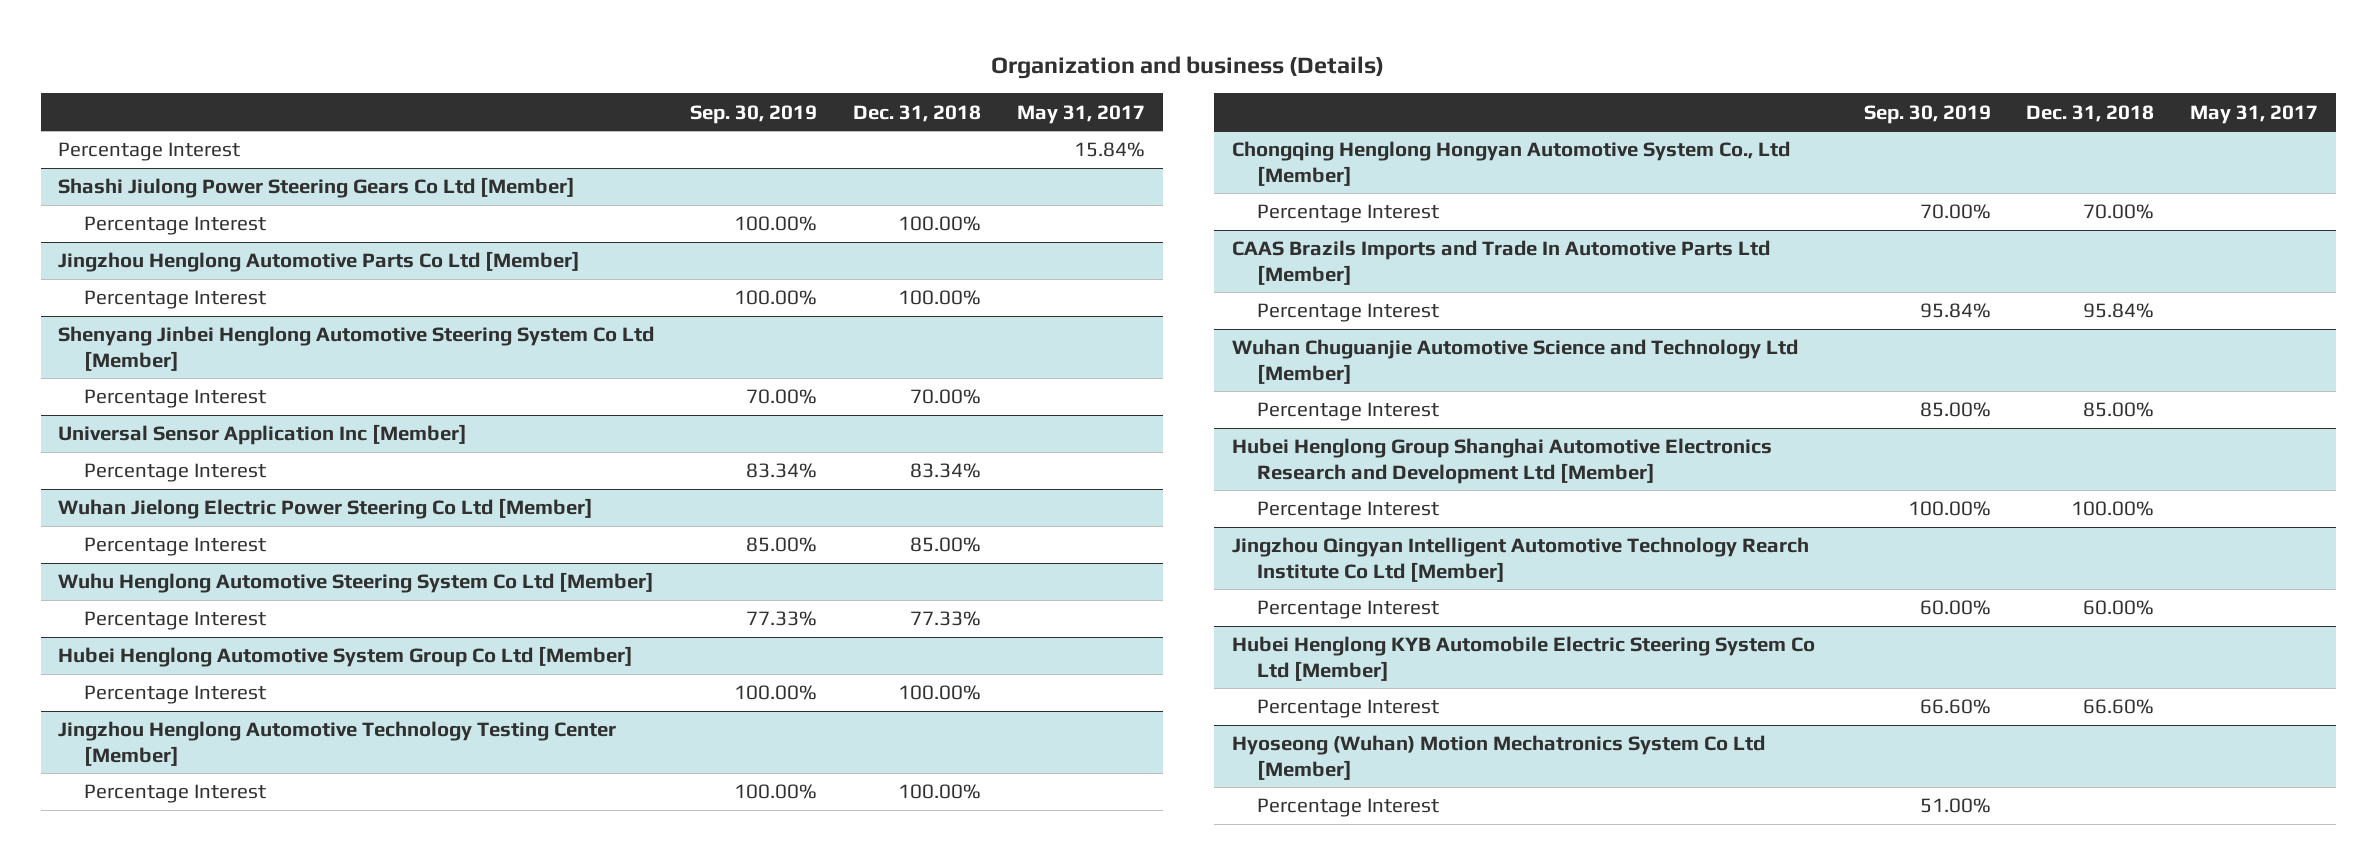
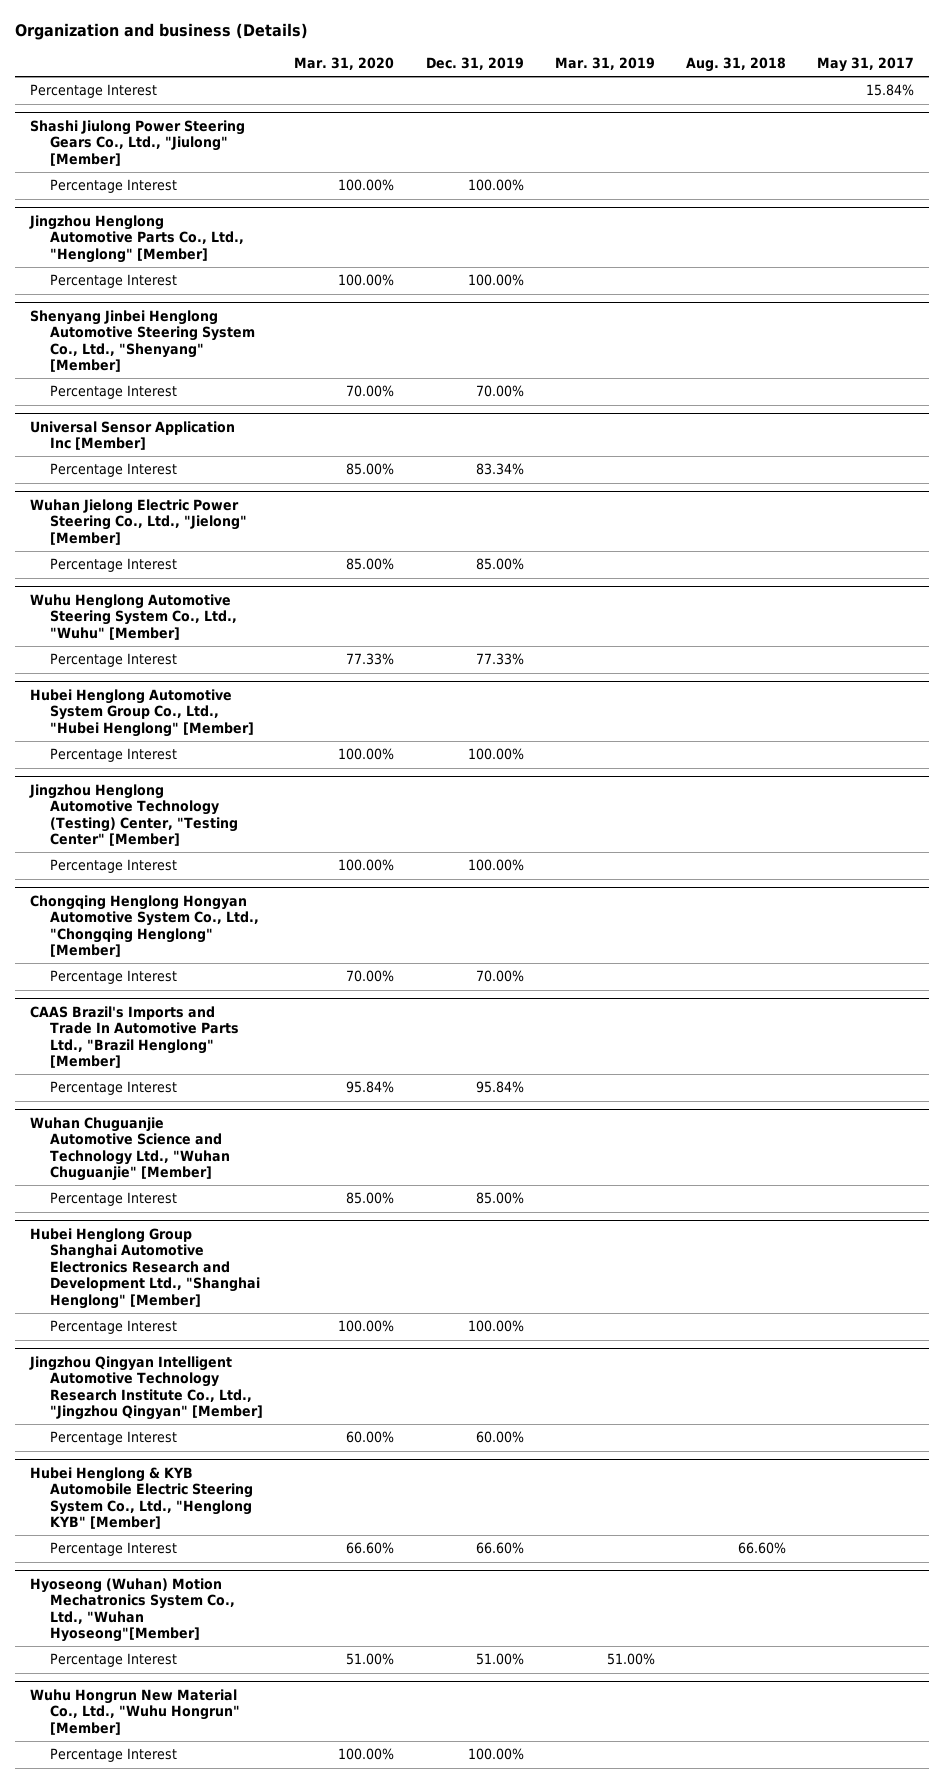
- | Sep. 30, 2019 | Dec. 31, 2018 | May 31, 2017
+ | Mar. 31, 2020 | Dec. 31, 2019 | Mar. 31, 2019 | Aug. 31, 2018 | May 31, 2017
- Shashi Jiulong Power Steering Gears Co Ltd [Member]
+ Shashi Jiulong Power Steering Gears Co., Ltd., "Jiulong" [Member]
- Jingzhou Henglong Automotive Parts Co Ltd [Member]
+ Jingzhou Henglong Automotive Parts Co., Ltd., "Henglong" [Member]
- Shenyang Jinbei Henglong Automotive Steering System Co Ltd [Member]
+ Shenyang Jinbei Henglong Automotive Steering System Co., Ltd., "Shenyang" [Member]
- Wuhan Jielong Electric Power Steering Co Ltd [Member]
+ Wuhan Jielong Electric Power Steering Co., Ltd., "Jielong" [Member]
- Wuhu Henglong Automotive Steering System Co Ltd [Member]
+ Wuhu Henglong Automotive Steering System Co., Ltd., "Wuhu" [Member]
- Hubei Henglong Automotive System Group Co Ltd [Member]
+ Hubei Henglong Automotive System Group Co., Ltd., "Hubei Henglong" [Member]
- Jingzhou Henglong Automotive Technology Testing Center [Member]
+ Jingzhou Henglong Automotive Technology (Testing) Center, "Testing Center" [Member]
- Chongqing Henglong Hongyan Automotive System Co., Ltd [Member]
+ Chongqing Henglong Hongyan Automotive System Co., Ltd., "Chongqing Henglong" [Member]
- CAAS Brazils Imports and Trade In Automotive Parts Ltd [Member]
+ CAAS Brazil's Imports and Trade In Automotive Parts Ltd., "Brazil Henglong" [Member]
- Wuhan Chuguanjie Automotive Science and Technology Ltd [Member]
+ Wuhan Chuguanjie Automotive Science and Technology Ltd., "Wuhan Chuguanjie" [Member]
- Hubei Henglong Group Shanghai Automotive Electronics Research and Development Ltd [Member]
+ Hubei Henglong Group Shanghai Automotive Electronics Research and Development Ltd., "Shanghai Henglong" [Member]
- Jingzhou Qingyan Intelligent Automotive Technology Rearch Institute Co Ltd [Member]
+ Jingzhou Qingyan Intelligent Automotive Technology Research Institute Co., Ltd., "Jingzhou Qingyan" [Member]
- Hubei Henglong KYB Automobile Electric Steering System Co Ltd [Member]
+ Hubei Henglong & KYB Automobile Electric Steering System Co., Ltd., "Henglong KYB" [Member]
- Hyoseong (Wuhan) Motion Mechatronics System Co Ltd [Member]
+ Hyoseong (Wuhan) Motion Mechatronics System Co., Ltd., "Wuhan Hyoseong"[Member]
+ Wuhu Hongrun New Material Co., Ltd., "Wuhu Hongrun" [Member]
+ Percentage Interest | 100.00% | 100.00% | | |

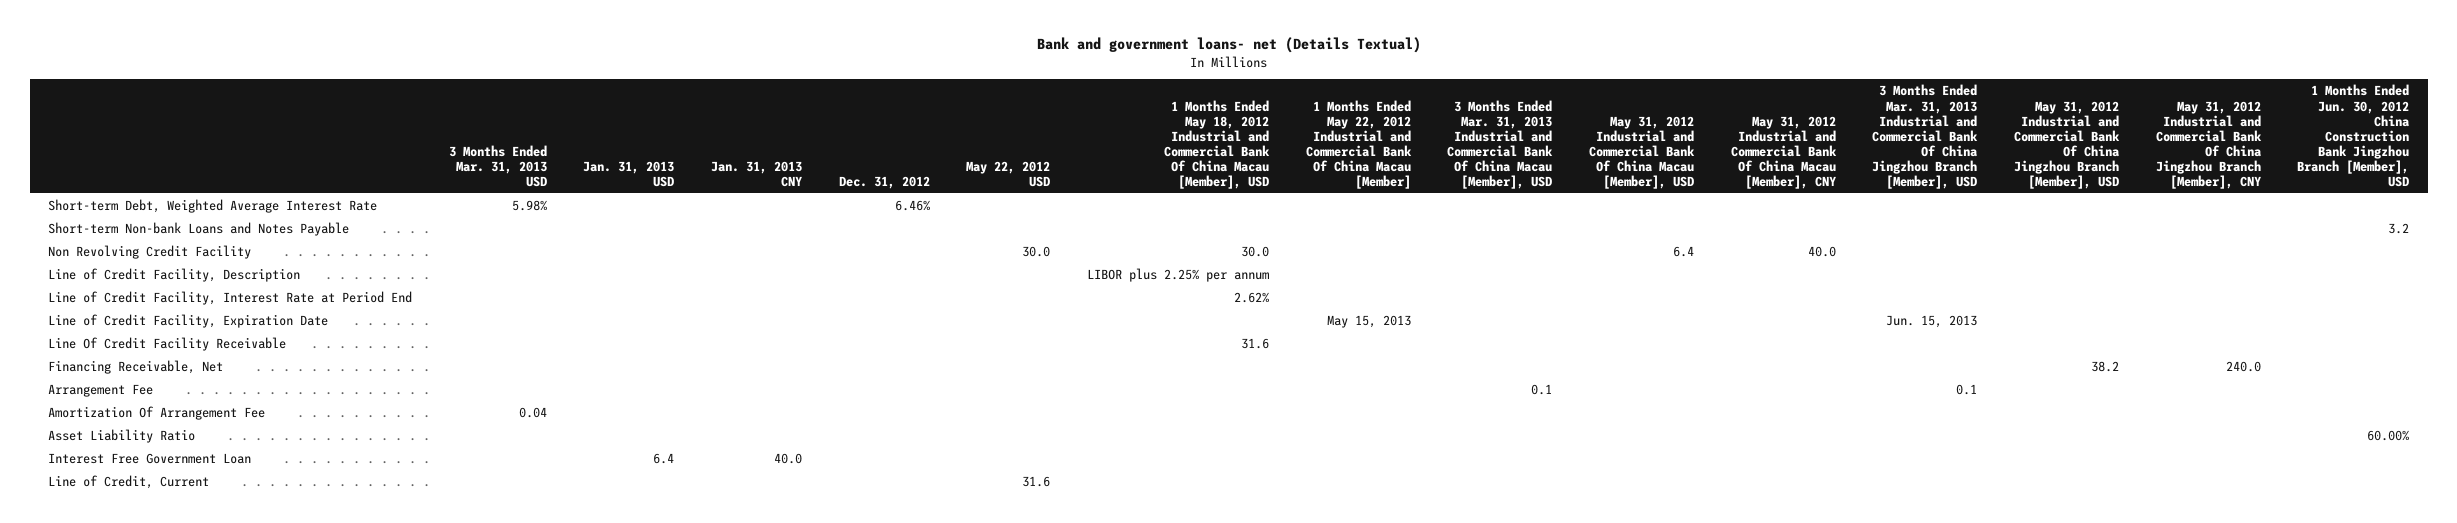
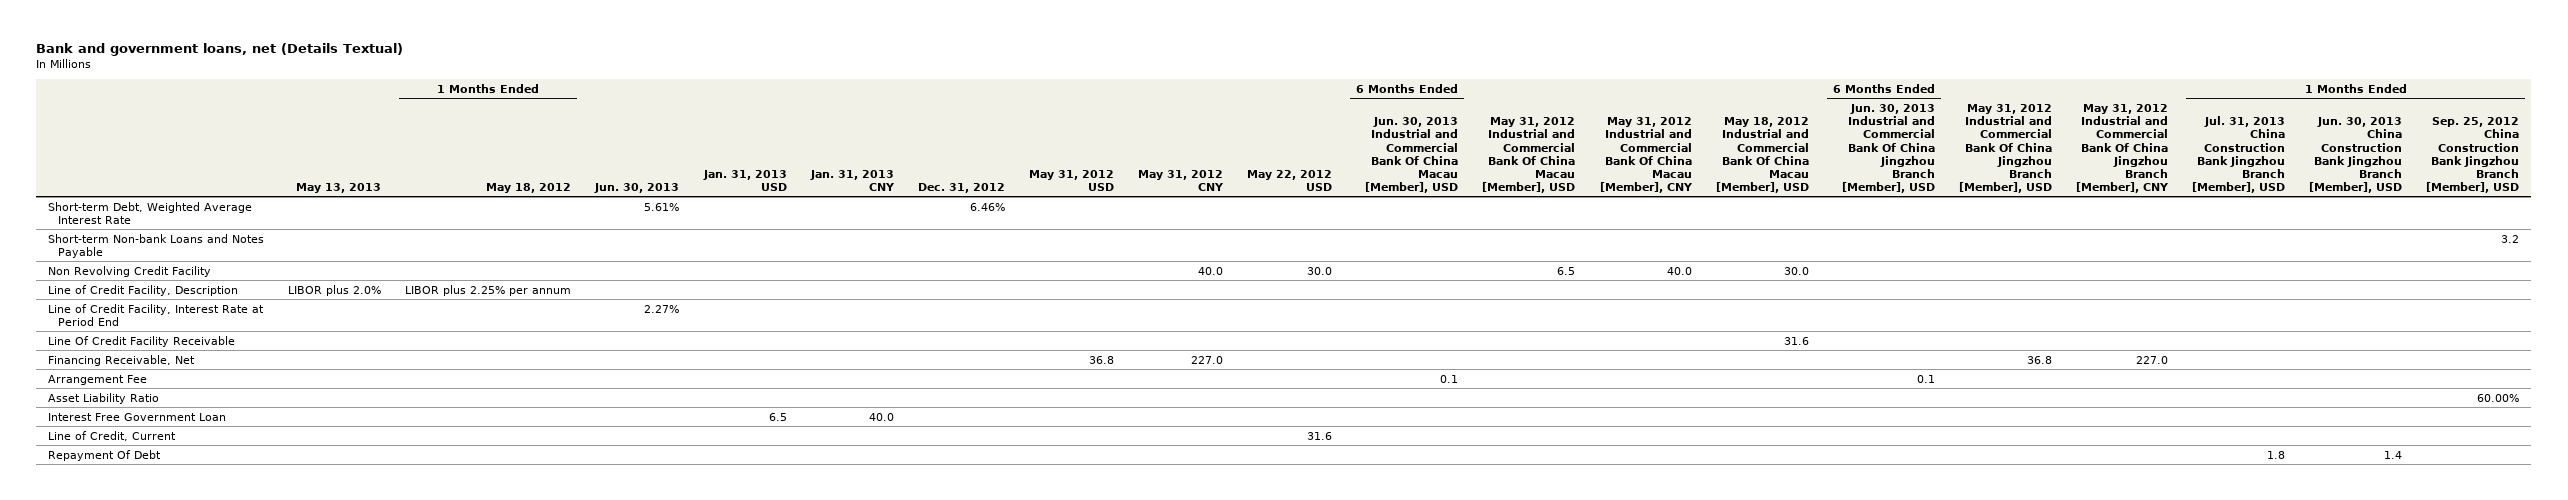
- Bank and government loans- net (Details Textual)
+ Bank and government loans, net (Details Textual)
- | 3 Months Ended Mar. 31, 2013 USD | Jan. 31, 2013 USD | Jan. 31, 2013 CNY | Dec. 31, 2012 | May 22, 2012 USD | 1 Months Ended May 18, 2012 Industrial and Commercial Bank Of China Macau [Member], USD | 1 Months Ended May 22, 2012 Industrial and Commercial Bank Of China Macau [Member] | 3 Months Ended Mar. 31, 2013 Industrial and Commercial Bank Of China Macau [Member], USD | May 31, 2012 Industrial and Commercial Bank Of China Macau [Member], USD | May 31, 2012 Industrial and Commercial Bank Of China Macau [Member], CNY | 3 Months Ended Mar. 31, 2013 Industrial and Commercial Bank Of China Jingzhou Branch [Member], USD | May 31, 2012 Industrial and Commercial Bank Of China Jingzhou Branch [Member], USD | May 31, 2012 Industrial and Commercial Bank Of China Jingzhou Branch [Member], CNY | 1 Months Ended Jun. 30, 2012 China Construction Bank Jingzhou Branch [Member], USD
+ | May 13, 2013 | 1 Months Ended May 18, 2012 | Jun. 30, 2013 | Jan. 31, 2013 USD | Jan. 31, 2013 CNY | Dec. 31, 2012 | May 31, 2012 USD | May 31, 2012 CNY | May 22, 2012 USD | 6 Months Ended Jun. 30, 2013 Industrial and Commercial Bank Of China Macau [Member], USD | May 31, 2012 Industrial and Commercial Bank Of China Macau [Member], USD | May 31, 2012 Industrial and Commercial Bank Of China Macau [Member], CNY | May 18, 2012 Industrial and Commercial Bank Of China Macau [Member], USD | 6 Months Ended Jun. 30, 2013 Industrial and Commercial Bank Of China Jingzhou Branch [Member], USD | May 31, 2012 Industrial and Commercial Bank Of China Jingzhou Branch [Member], USD | May 31, 2012 Industrial and Commercial Bank Of China Jingzhou Branch [Member], CNY | 1 Months Ended Jul. 31, 2013 China Construction Bank Jingzhou Branch [Member], USD | 1 Months Ended Jun. 30, 2013 China Construction Bank Jingzhou Branch [Member], USD | 1 Months Ended Sep. 25, 2012 China Construction Bank Jingzhou Branch [Member], USD
- Non Revolving Credit Facility | | | | | 30.0 | 30.0 | | | 6.4 | 40.0 | | | |
+ Non Revolving Credit Facility | | | | | | | | 40.0 | 30.0 | | 6.5 | 40.0 | 30.0 | | | | | |
- Line of Credit Facility, Expiration Date | | | | | | | May 15, 2013 | | | | Jun. 15, 2013 | | |
- Financing Receivable, Net | | | | | | | | | | | | 38.2 | 240.0 |
+ Financing Receivable, Net | | | | | | | 36.8 | 227.0 | | | | | | | 36.8 | 227.0 | | |
- Amortization Of Arrangement Fee | 0.04 | | | | | | | | | | | | |
- Interest Free Government Loan | | 6.4 | 40.0 | | | | | | | | | | |
+ Interest Free Government Loan | | | | 6.5 | 40.0 | | | | | | | | | | | | | |
+ Repayment Of Debt | | | | | | | | | | | | | | | | | 1.8 | 1.4 |

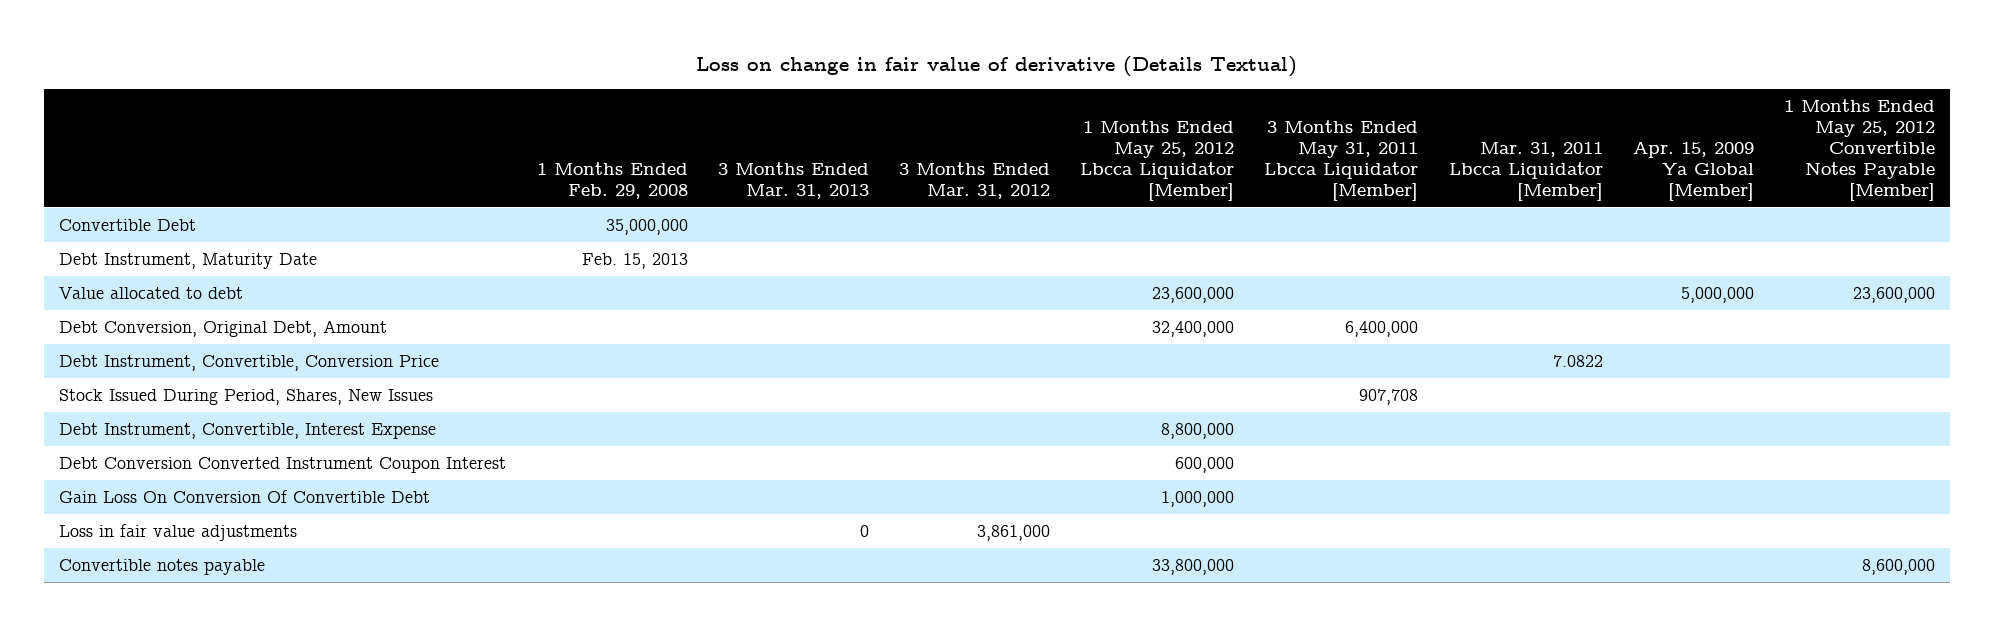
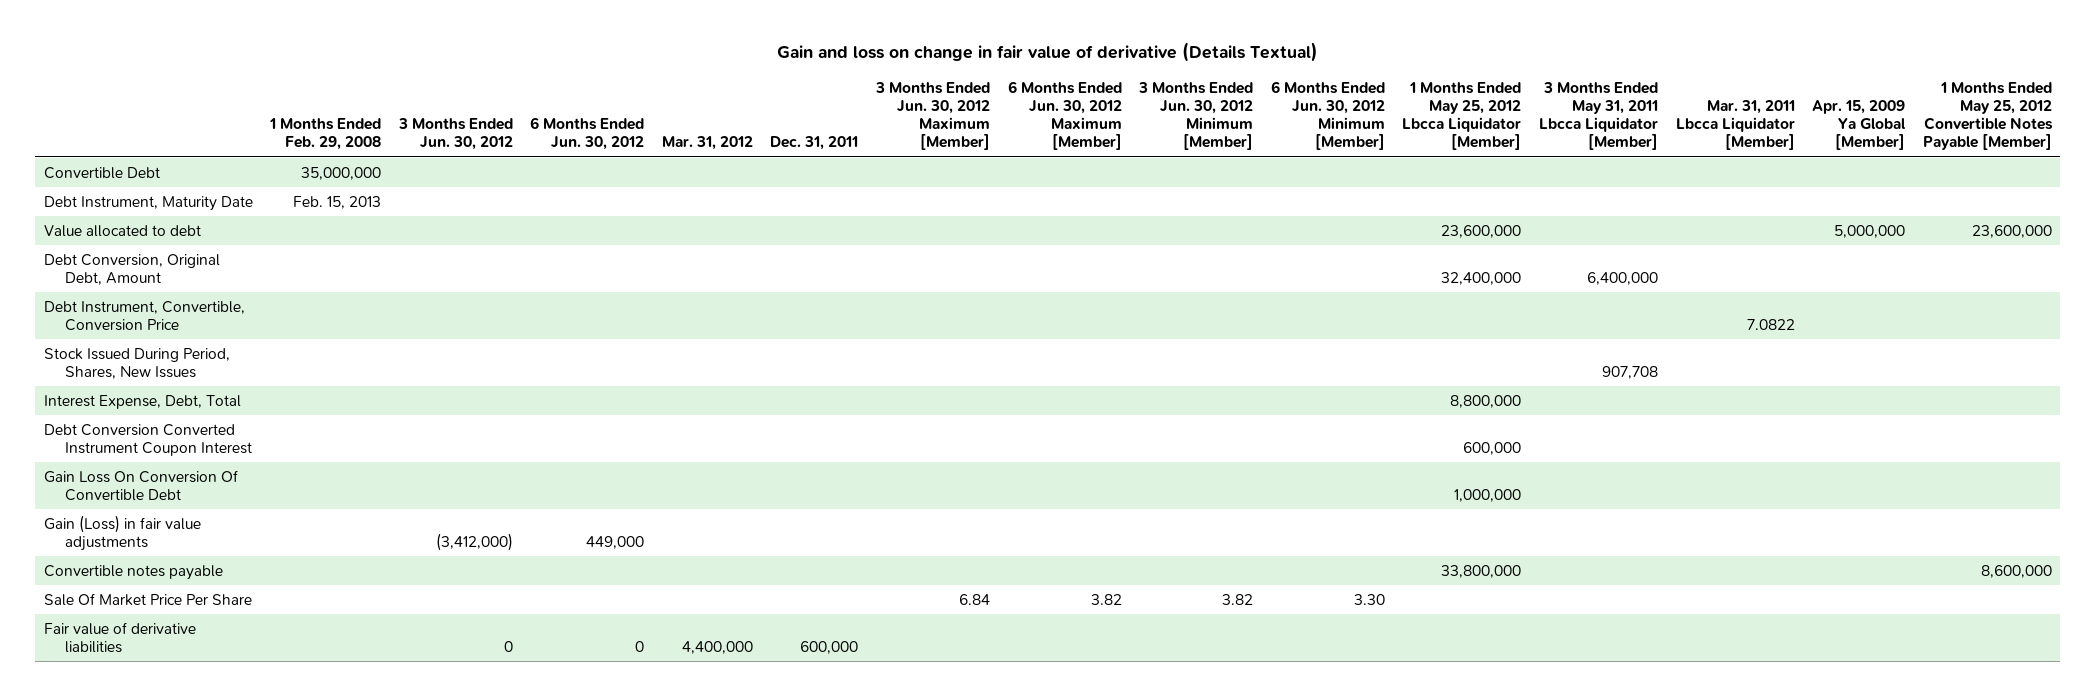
- Loss on change in fair value of derivative (Details Textual)
+ Gain and loss on change in fair value of derivative (Details Textual)
- | 1 Months Ended Feb. 29, 2008 | 3 Months Ended Mar. 31, 2013 | 3 Months Ended Mar. 31, 2012 | 1 Months Ended May 25, 2012 Lbcca Liquidator [Member] | 3 Months Ended May 31, 2011 Lbcca Liquidator [Member] | Mar. 31, 2011 Lbcca Liquidator [Member] | Apr. 15, 2009 Ya Global [Member] | 1 Months Ended May 25, 2012 Convertible Notes Payable [Member]
+ | 1 Months Ended Feb. 29, 2008 | 3 Months Ended Jun. 30, 2012 | 6 Months Ended Jun. 30, 2012 | Mar. 31, 2012 | Dec. 31, 2011 | 3 Months Ended Jun. 30, 2012 Maximum [Member] | 6 Months Ended Jun. 30, 2012 Maximum [Member] | 3 Months Ended Jun. 30, 2012 Minimum [Member] | 6 Months Ended Jun. 30, 2012 Minimum [Member] | 1 Months Ended May 25, 2012 Lbcca Liquidator [Member] | 3 Months Ended May 31, 2011 Lbcca Liquidator [Member] | Mar. 31, 2011 Lbcca Liquidator [Member] | Apr. 15, 2009 Ya Global [Member] | 1 Months Ended May 25, 2012 Convertible Notes Payable [Member]
- Debt Instrument, Convertible, Interest Expense | | | | 8,800,000 | | | |
+ Interest Expense, Debt, Total | | | | | | | | | | 8,800,000 | | | |
- Loss in fair value adjustments | | 0 | 3,861,000 | | | | |
+ Gain (Loss) in fair value adjustments | | (3,412,000) | 449,000 | | | | | | | | | | |
+ Sale Of Market Price Per Share | | | | | | 6.84 | 3.82 | 3.82 | 3.30 | | | | |
+ Fair value of derivative liabilities | | 0 | 0 | 4,400,000 | 600,000 | | | | | | | | |

